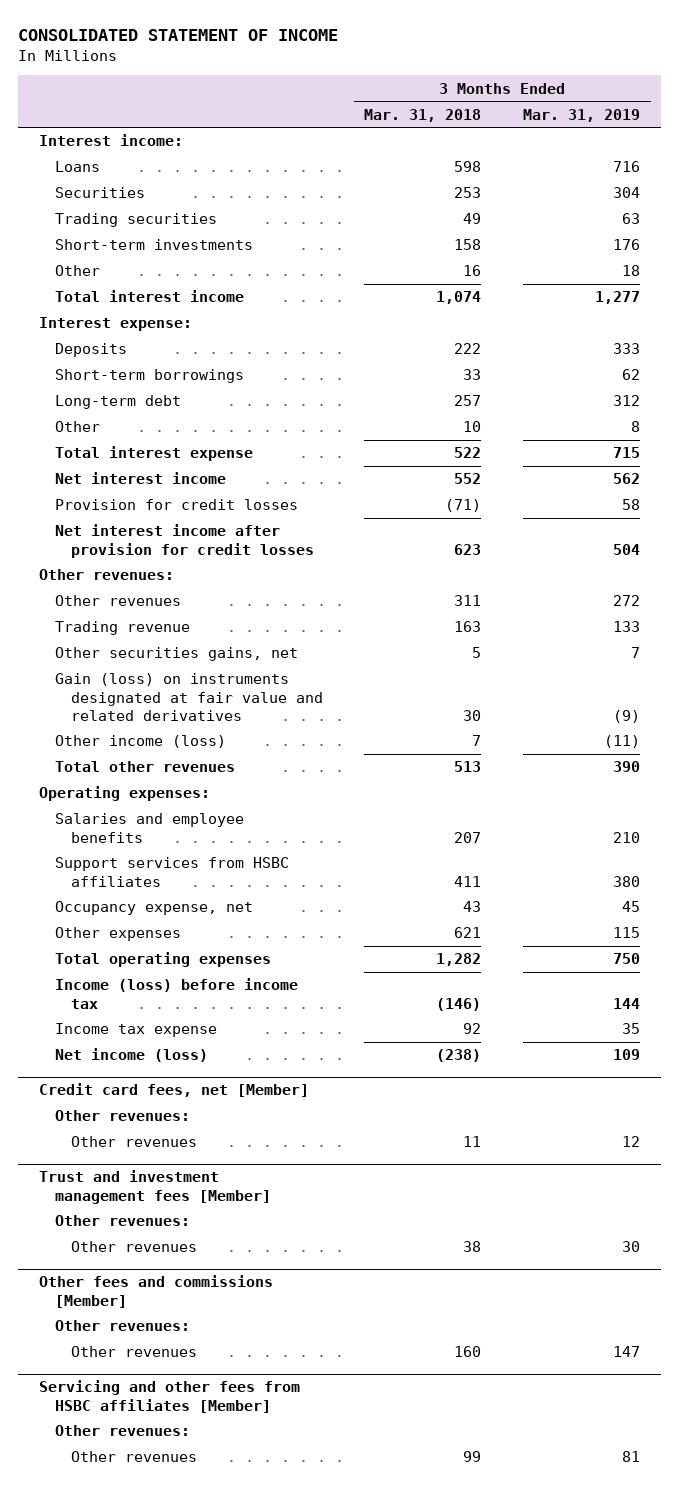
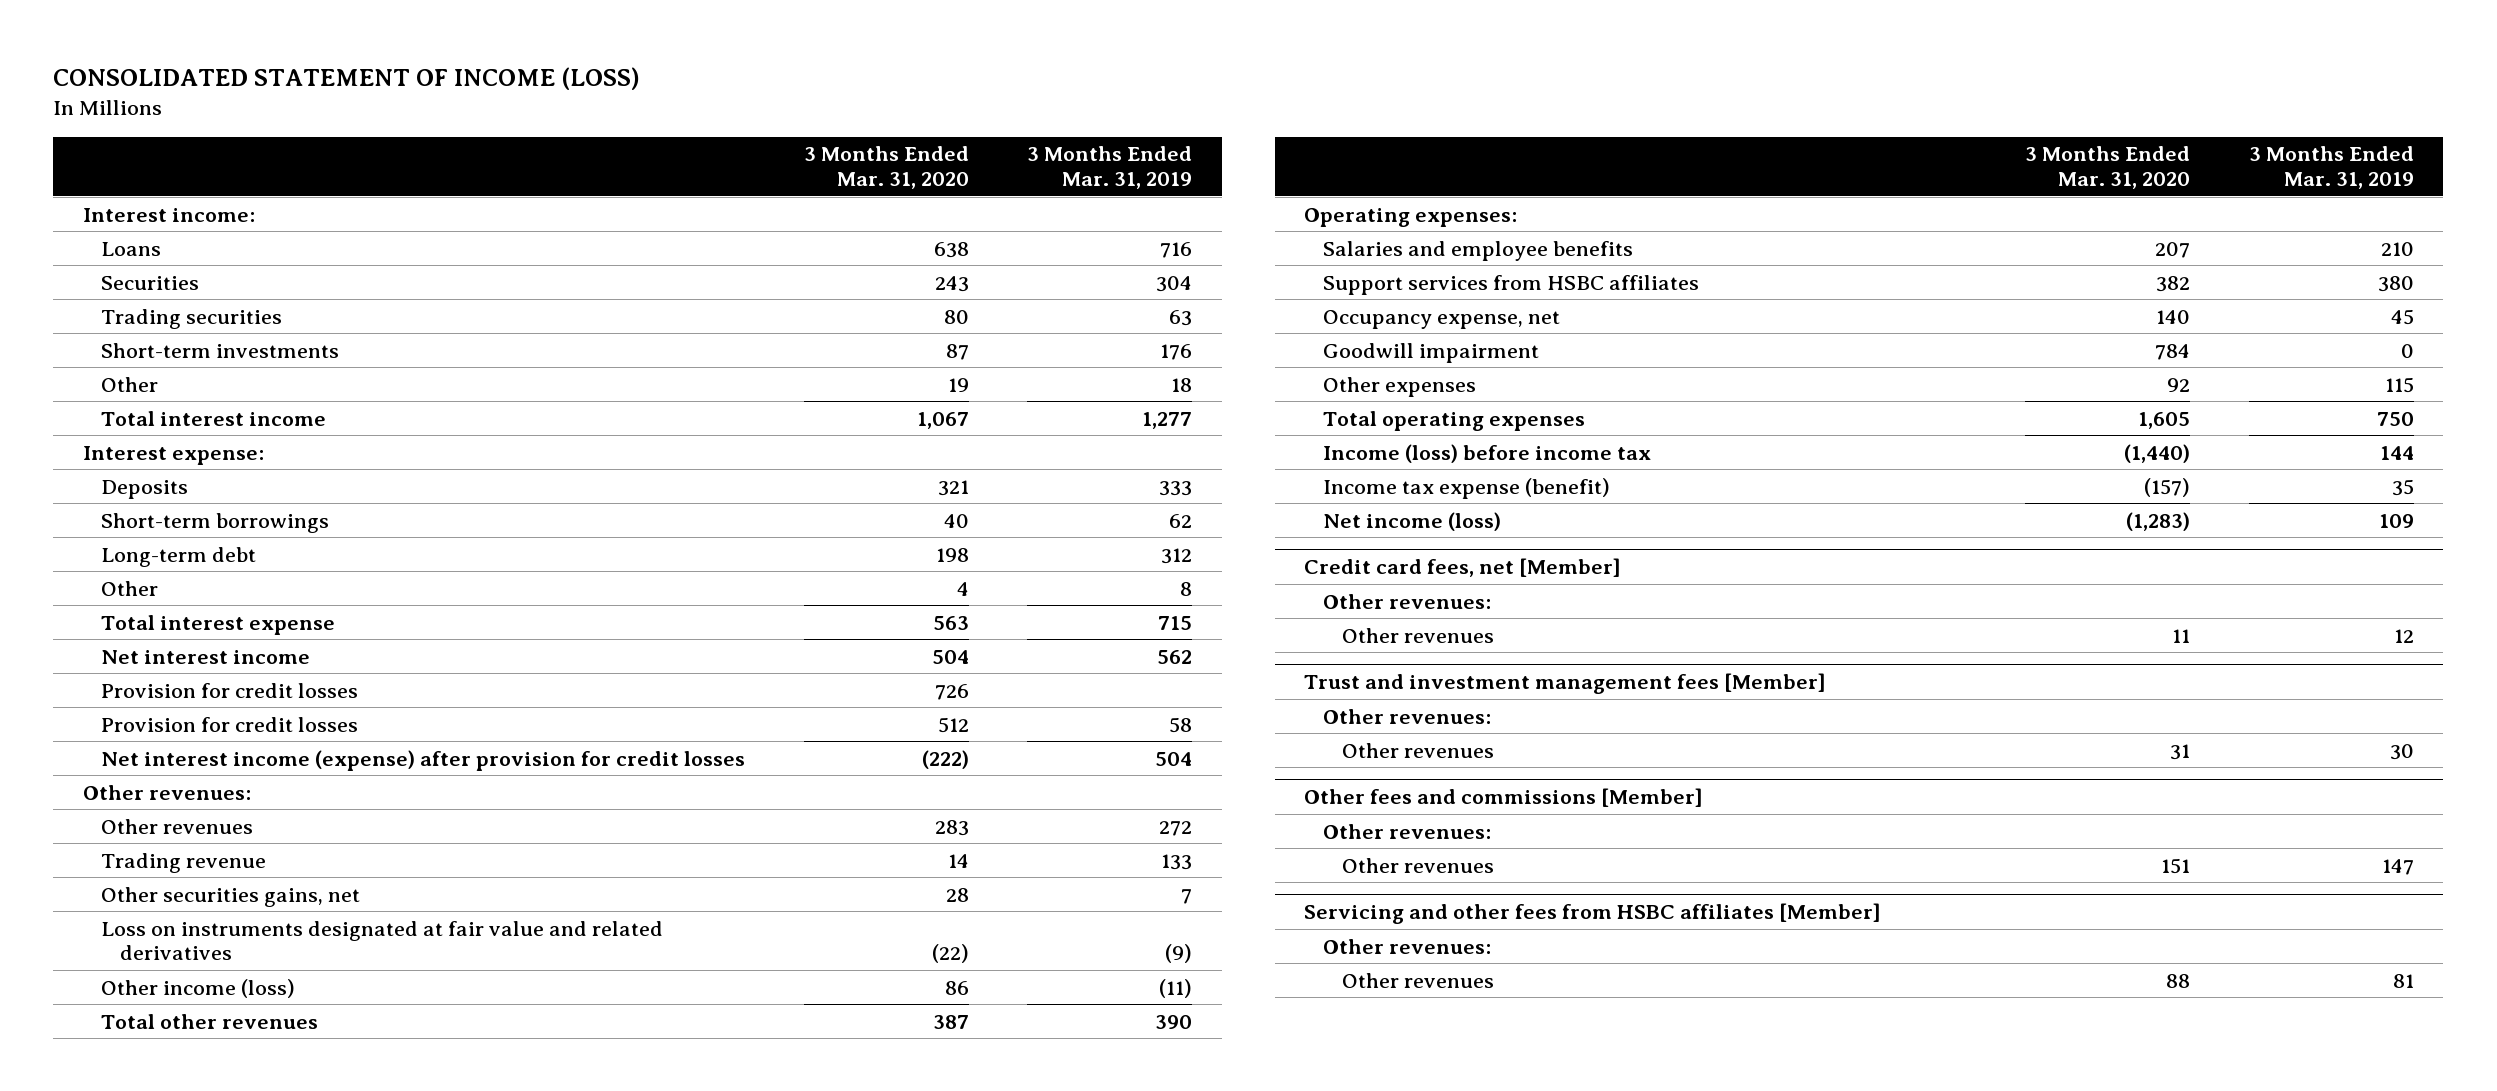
- CONSOLIDATED STATEMENT OF INCOME
+ CONSOLIDATED STATEMENT OF INCOME (LOSS)
- | 3 Months Ended Mar. 31, 2018 | 3 Months Ended Mar. 31, 2019
+ | 3 Months Ended Mar. 31, 2020 | 3 Months Ended Mar. 31, 2019
+ Provision for credit losses | 726 |
- Net interest income after provision for credit losses | 623 | 504
+ Net interest income (expense) after provision for credit losses | (222) | 504
- Gain (loss) on instruments designated at fair value and related derivatives | 30 | (9)
+ Loss on instruments designated at fair value and related derivatives | (22) | (9)
+ Goodwill impairment | 784 | 0
- Income tax expense | 92 | 35
+ Income tax expense (benefit) | (157) | 35

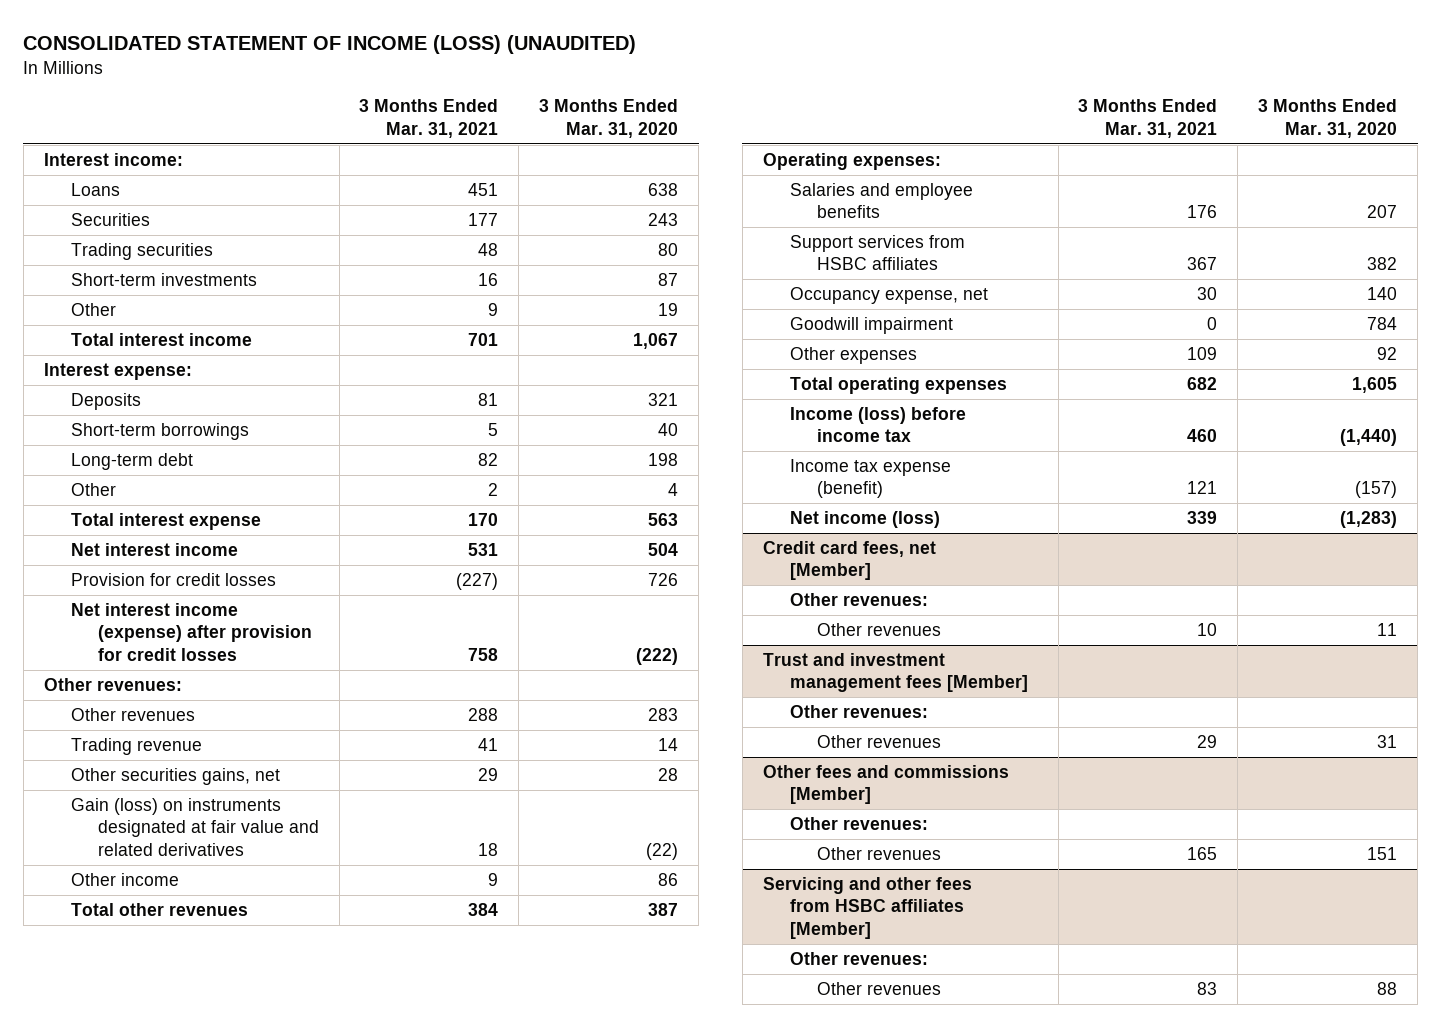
- CONSOLIDATED STATEMENT OF INCOME (LOSS)
+ CONSOLIDATED STATEMENT OF INCOME (LOSS) (UNAUDITED)
- | 3 Months Ended Mar. 31, 2020 | 3 Months Ended Mar. 31, 2019
+ | 3 Months Ended Mar. 31, 2021 | 3 Months Ended Mar. 31, 2020
- Provision for credit losses | 512 | 58
- Loss on instruments designated at fair value and related derivatives | (22) | (9)
- Other income (loss) | 86 | (11)
+ Gain (loss) on instruments designated at fair value and related derivatives | 18 | (22)
+ Other income | 9 | 86

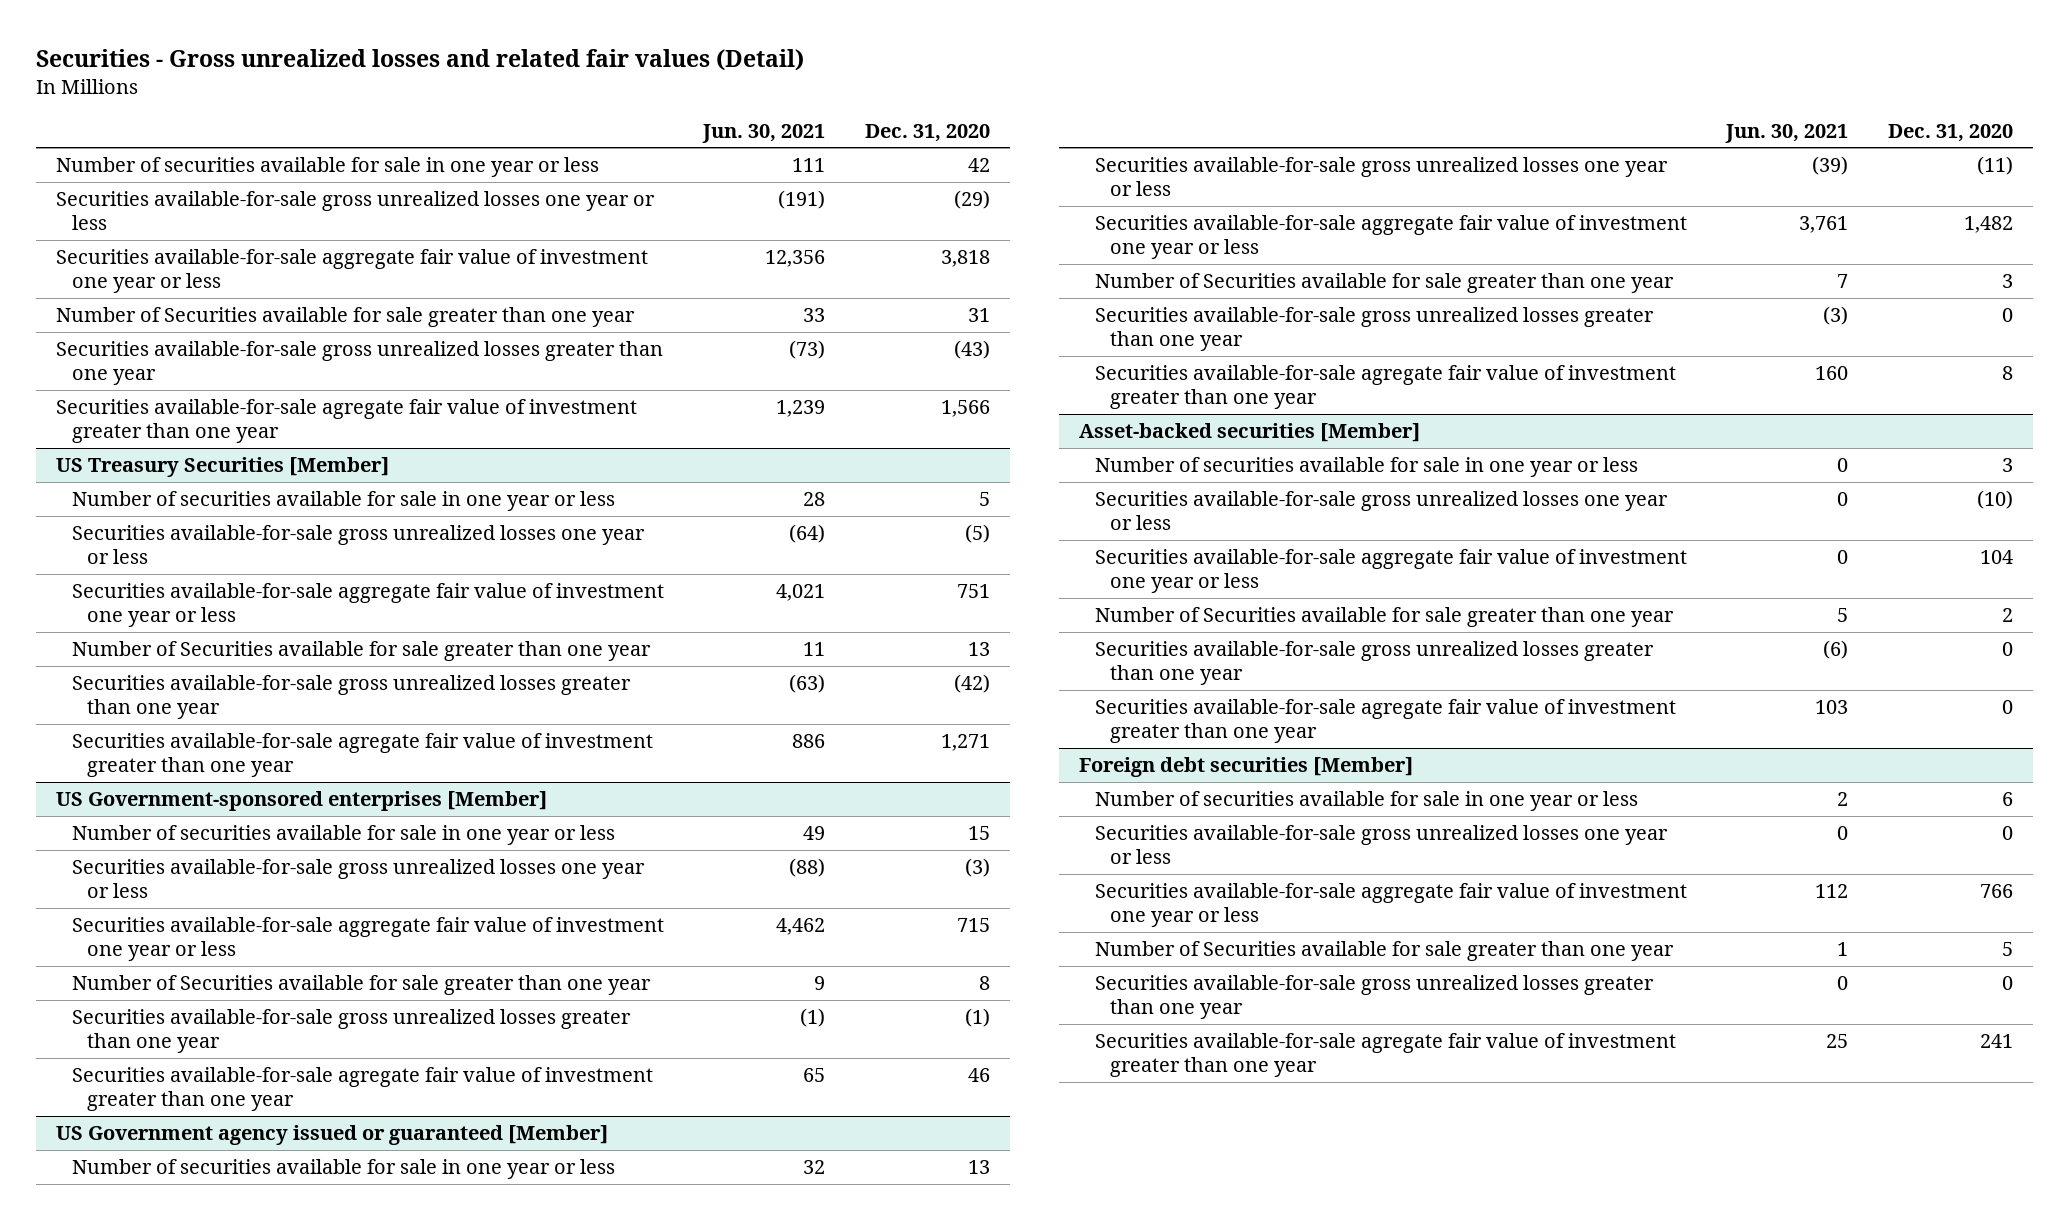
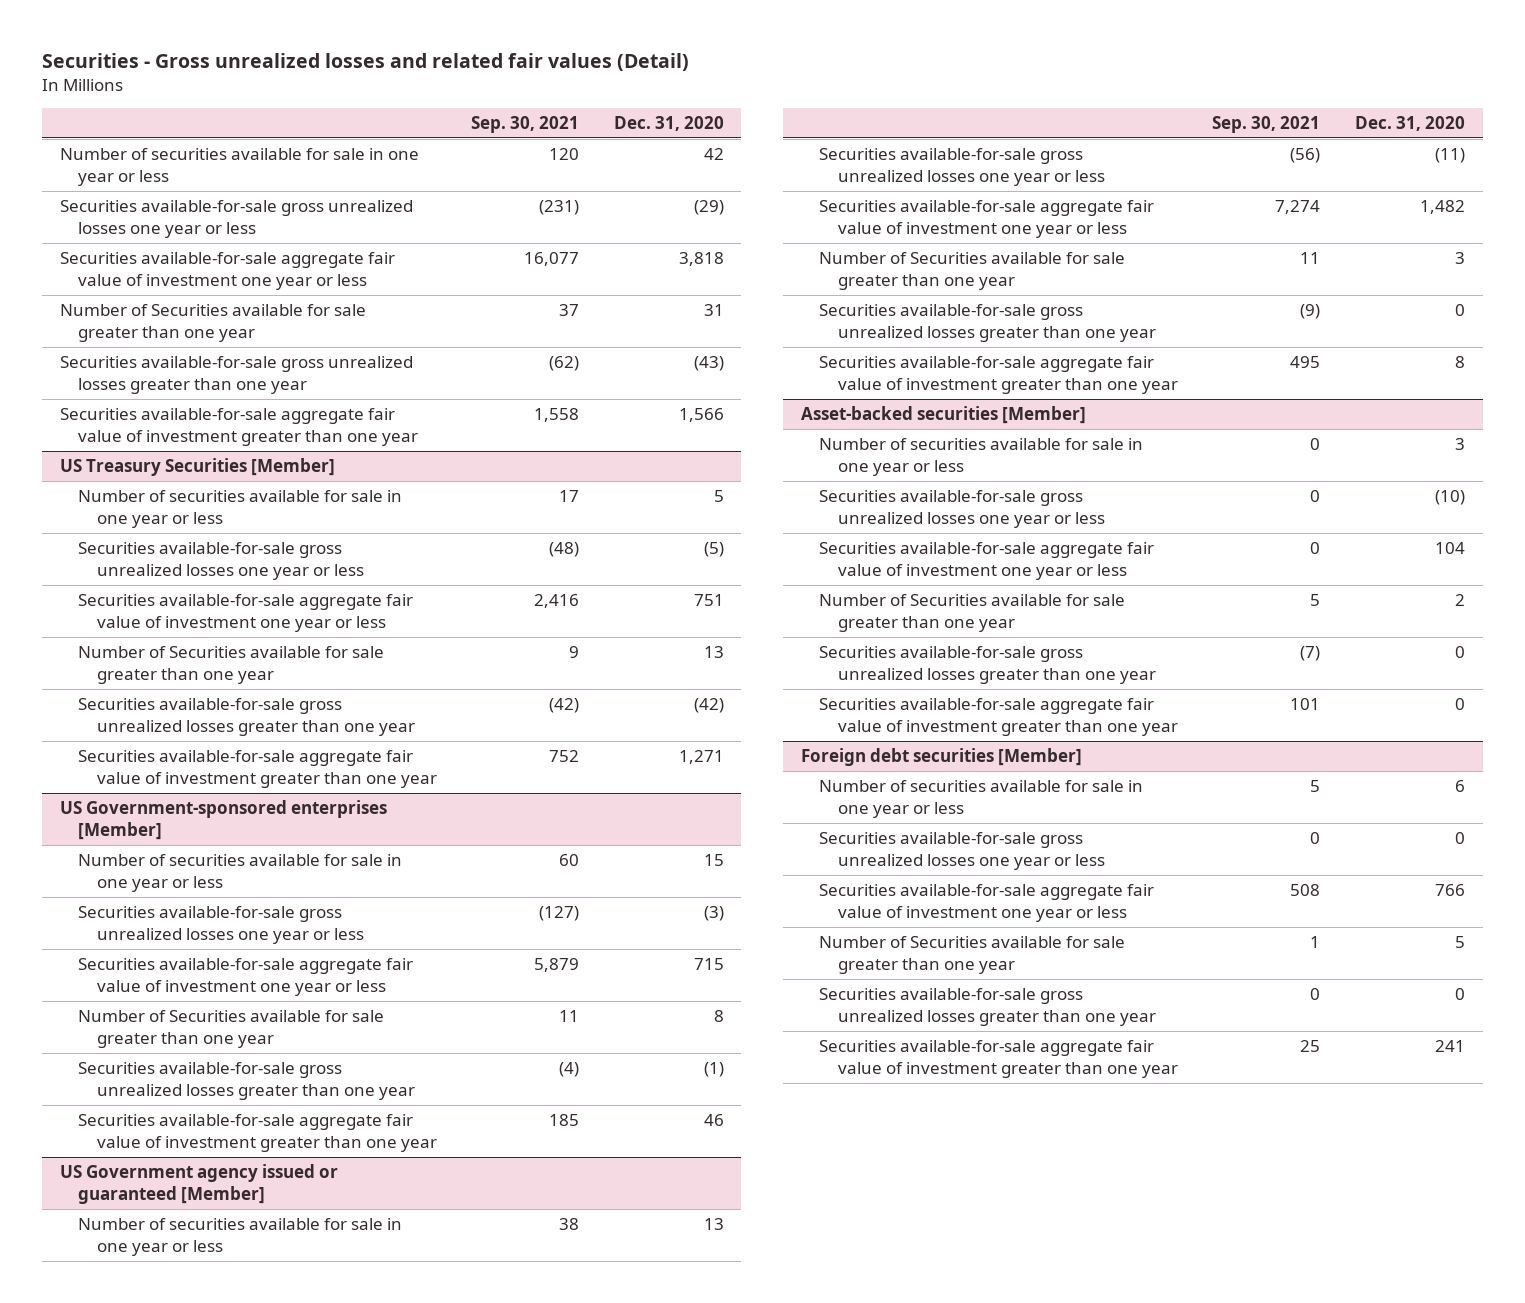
- | Jun. 30, 2021 | Dec. 31, 2020
+ | Sep. 30, 2021 | Dec. 31, 2020
- Securities available-for-sale agregate fair value of investment greater than one year | 1,239 | 1,566
+ Securities available-for-sale aggregate fair value of investment greater than one year | 1,558 | 1,566
@ US Treasury Securities [Member]
- Securities available-for-sale agregate fair value of investment greater than one year | 886 | 1,271
+ Securities available-for-sale aggregate fair value of investment greater than one year | 752 | 1,271
@ US Government-sponsored enterprises [Member]
- Securities available-for-sale agregate fair value of investment greater than one year | 65 | 46
+ Securities available-for-sale aggregate fair value of investment greater than one year | 185 | 46
@ US Government agency issued or guaranteed [Member]
- Securities available-for-sale agregate fair value of investment greater than one year | 160 | 8
+ Securities available-for-sale aggregate fair value of investment greater than one year | 495 | 8
@ Asset-backed securities [Member]
- Securities available-for-sale agregate fair value of investment greater than one year | 103 | 0
+ Securities available-for-sale aggregate fair value of investment greater than one year | 101 | 0
@ Foreign debt securities [Member]
- Securities available-for-sale agregate fair value of investment greater than one year | 25 | 241
+ Securities available-for-sale aggregate fair value of investment greater than one year | 25 | 241

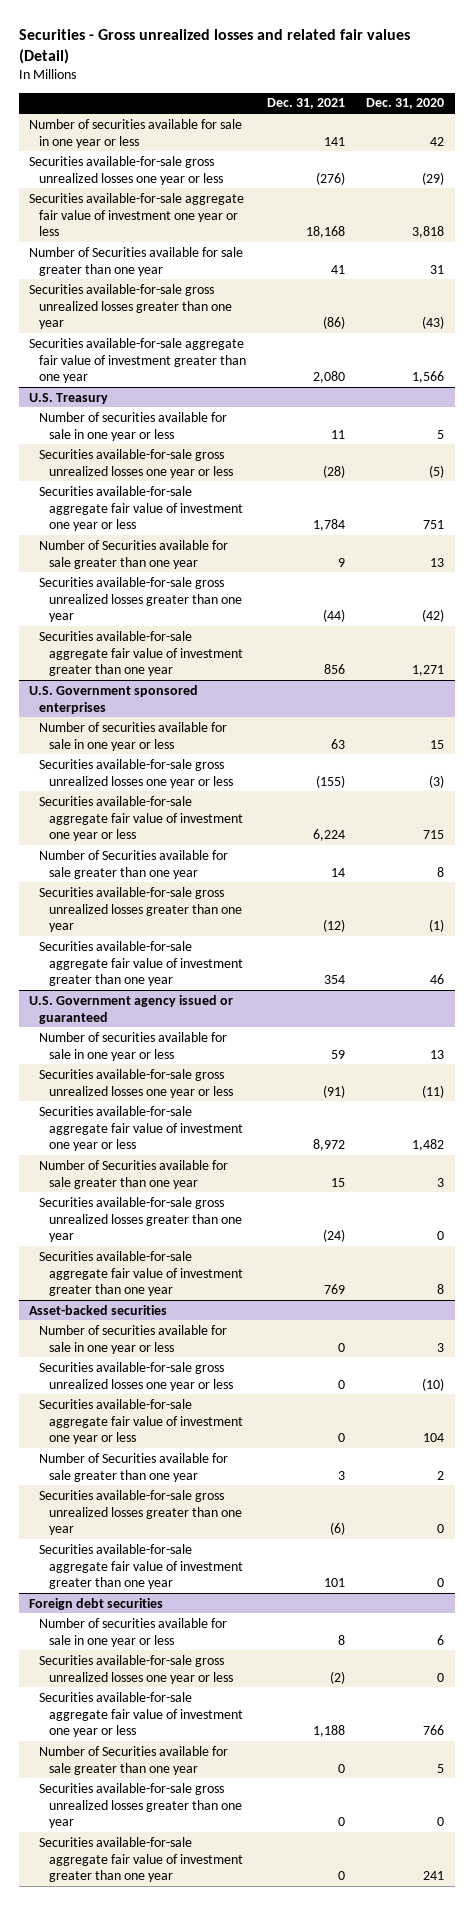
- | Sep. 30, 2021 | Dec. 31, 2020
+ | Dec. 31, 2021 | Dec. 31, 2020
- US Treasury Securities [Member]
+ U.S. Treasury
- US Government-sponsored enterprises [Member]
+ U.S. Government sponsored enterprises
- US Government agency issued or guaranteed [Member]
+ U.S. Government agency issued or guaranteed
- Asset-backed securities [Member]
+ Asset-backed securities
- Foreign debt securities [Member]
+ Foreign debt securities

